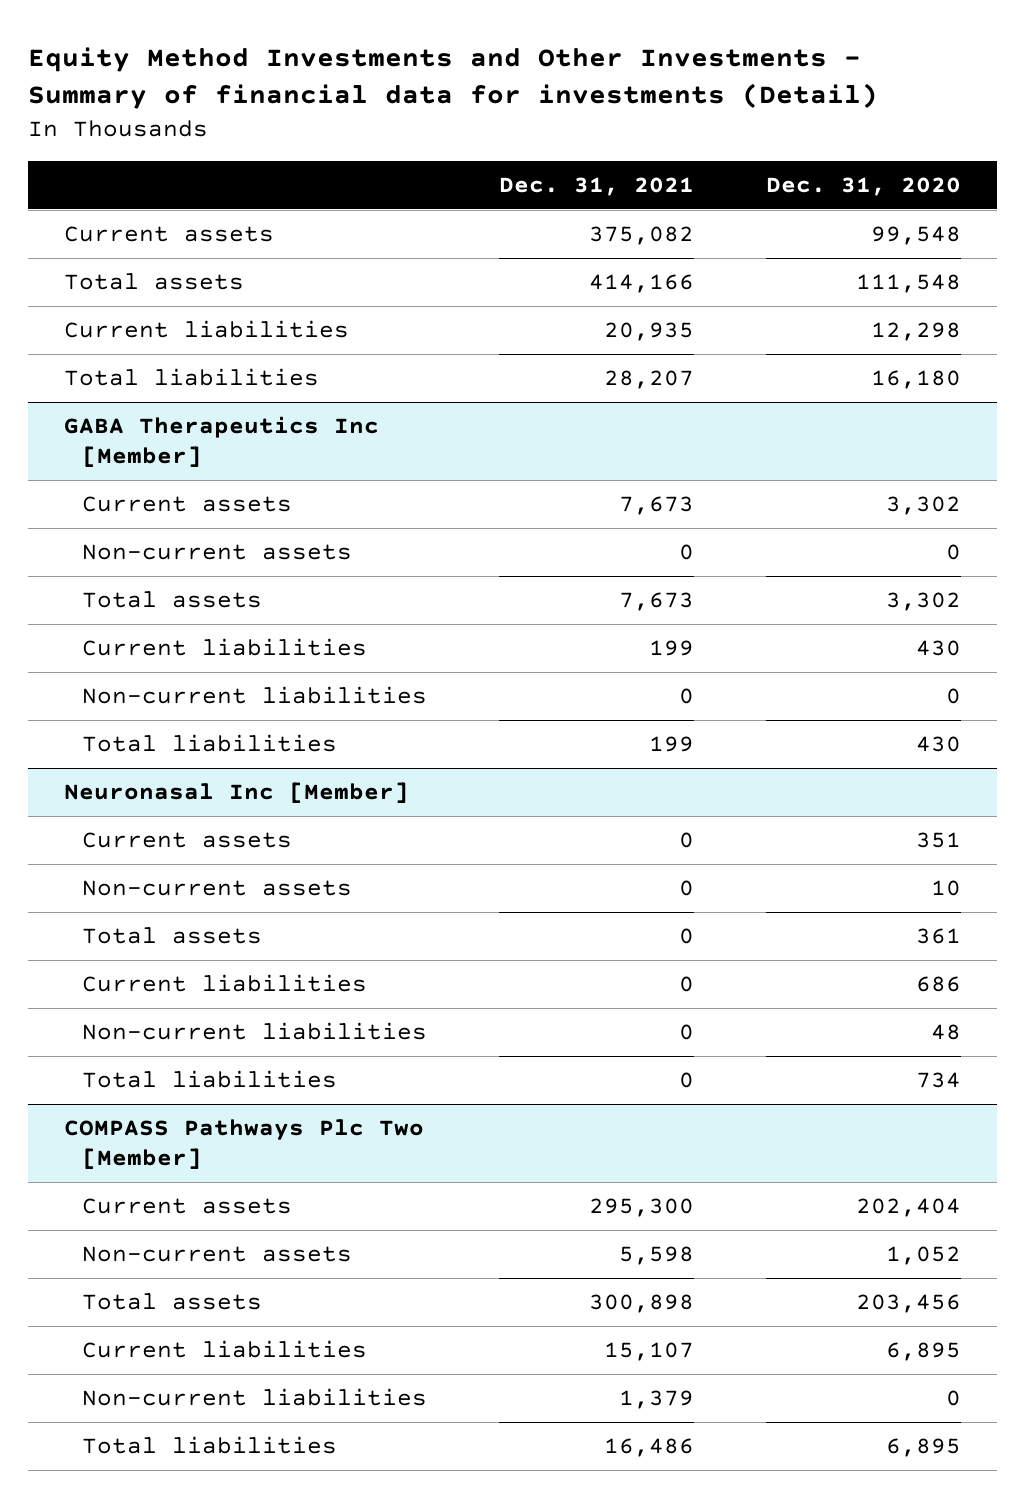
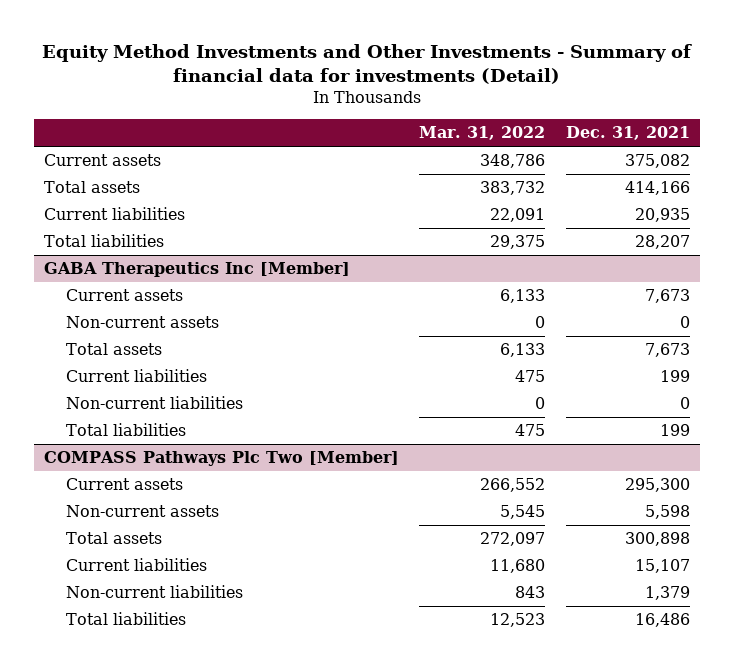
- | Dec. 31, 2021 | Dec. 31, 2020
+ | Mar. 31, 2022 | Dec. 31, 2021
- Neuronasal Inc [Member]
- Current assets | 0 | 351
- Non-current assets | 0 | 10
- Total assets | 0 | 361
- Current liabilities | 0 | 686
- Non-current liabilities | 0 | 48
- Total liabilities | 0 | 734

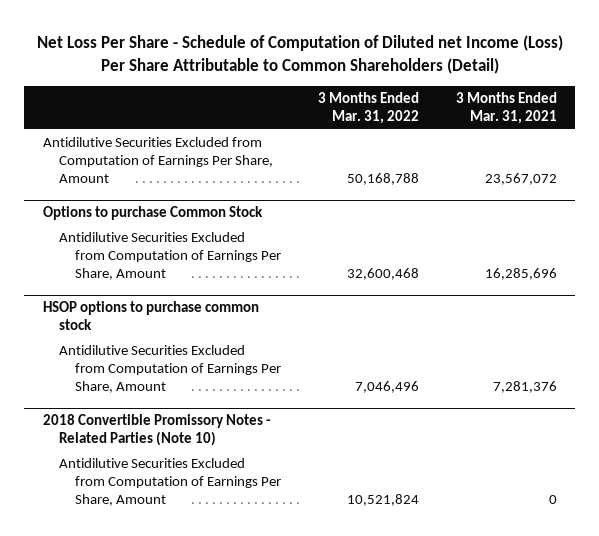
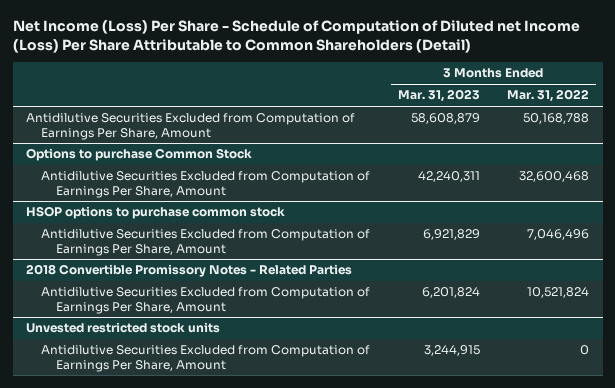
- Net Loss Per Share - Schedule of Computation of Diluted net Income (Loss) Per Share Attributable to Common Shareholders (Detail)
+ Net Income (Loss) Per Share - Schedule of Computation of Diluted net Income (Loss) Per Share Attributable to Common Shareholders (Detail)
- | 3 Months Ended Mar. 31, 2022 | 3 Months Ended Mar. 31, 2021
+ | 3 Months Ended Mar. 31, 2023 | 3 Months Ended Mar. 31, 2022
- 2018 Convertible Promissory Notes - Related Parties (Note 10)
+ 2018 Convertible Promissory Notes - Related Parties
+ Unvested restricted stock units
+ Antidilutive Securities Excluded from Computation of Earnings Per Share, Amount | 3,244,915 | 0

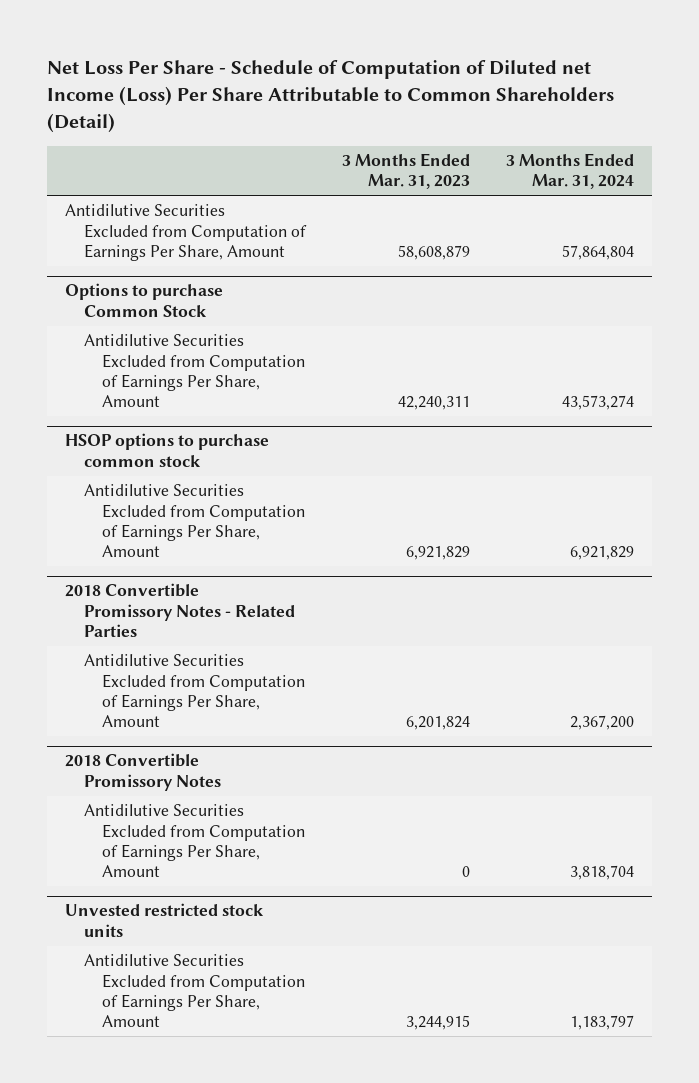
- Net Income (Loss) Per Share - Schedule of Computation of Diluted net Income (Loss) Per Share Attributable to Common Shareholders (Detail)
+ Net Loss Per Share - Schedule of Computation of Diluted net Income (Loss) Per Share Attributable to Common Shareholders (Detail)
- | 3 Months Ended Mar. 31, 2023 | 3 Months Ended Mar. 31, 2022
+ | 3 Months Ended Mar. 31, 2023 | 3 Months Ended Mar. 31, 2024
+ 2018 Convertible Promissory Notes
+ Antidilutive Securities Excluded from Computation of Earnings Per Share, Amount | 0 | 3,818,704

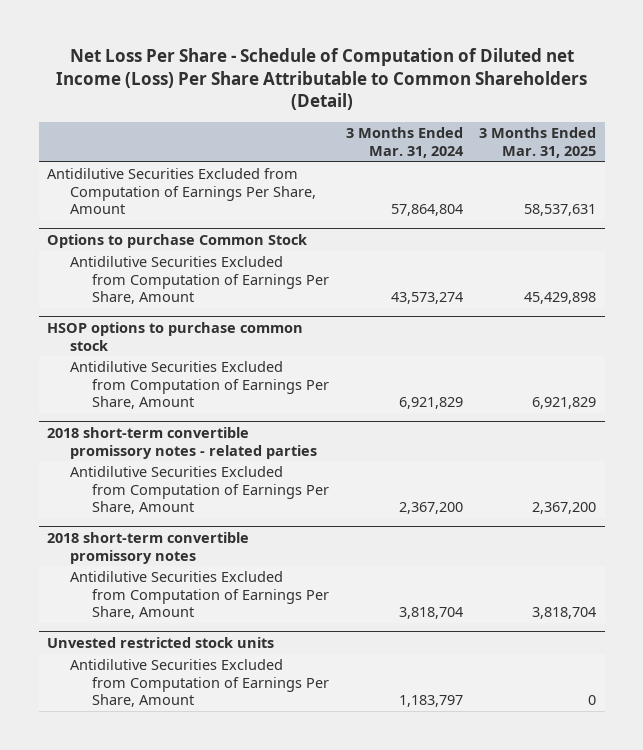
- | 3 Months Ended Mar. 31, 2023 | 3 Months Ended Mar. 31, 2024
+ | 3 Months Ended Mar. 31, 2024 | 3 Months Ended Mar. 31, 2025
- 2018 Convertible Promissory Notes - Related Parties
+ 2018 short-term convertible promissory notes - related parties
- 2018 Convertible Promissory Notes
+ 2018 short-term convertible promissory notes

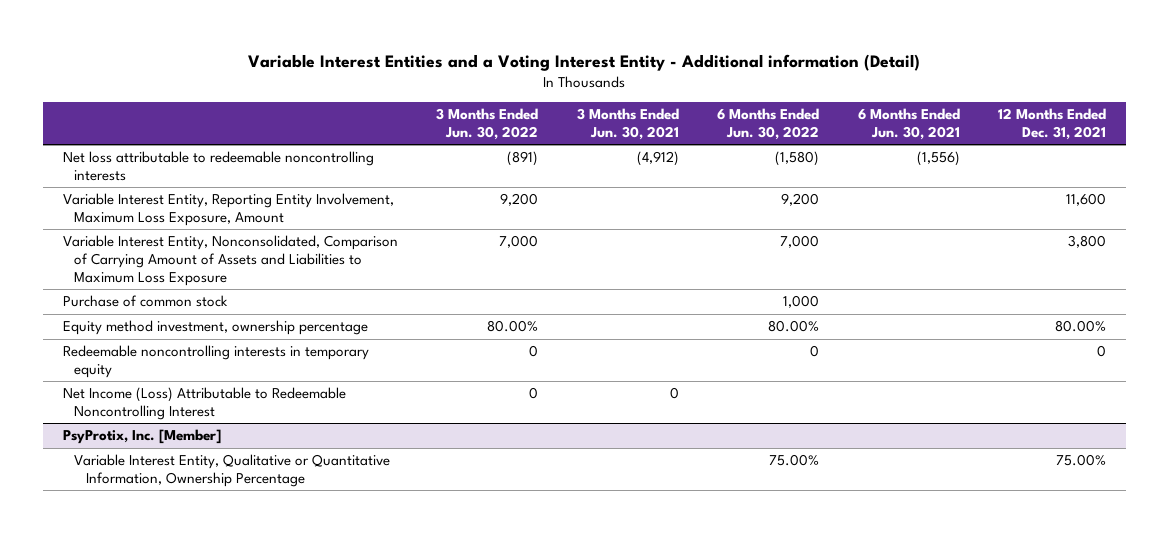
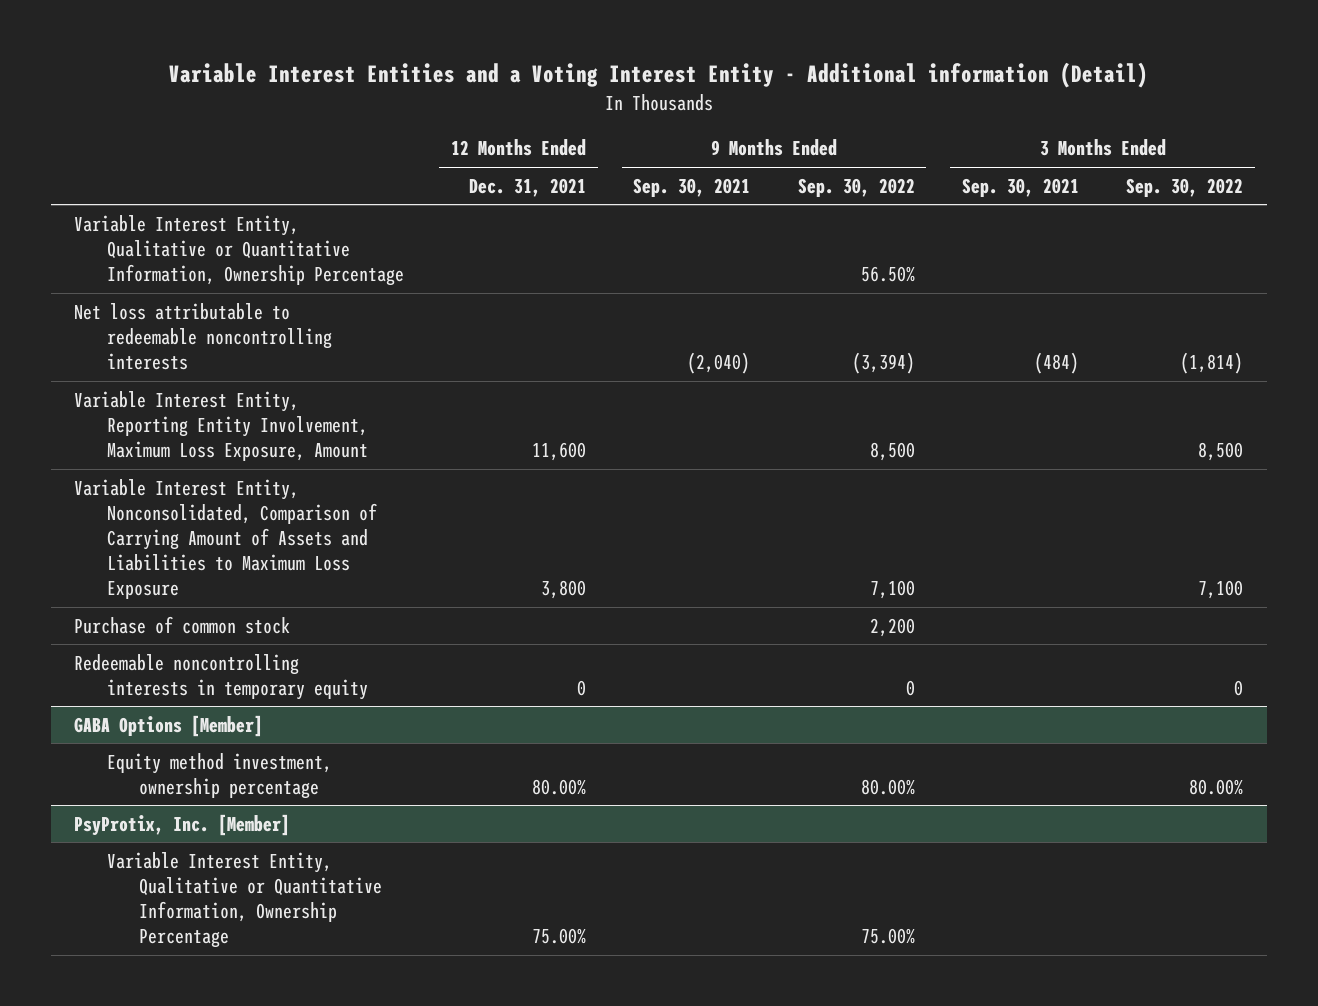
- | 3 Months Ended Jun. 30, 2022 | 3 Months Ended Jun. 30, 2021 | 6 Months Ended Jun. 30, 2022 | 6 Months Ended Jun. 30, 2021 | 12 Months Ended Dec. 31, 2021
+ | 12 Months Ended Dec. 31, 2021 | 9 Months Ended Sep. 30, 2021 | 9 Months Ended Sep. 30, 2022 | 3 Months Ended Sep. 30, 2021 | 3 Months Ended Sep. 30, 2022
+ Variable Interest Entity, Qualitative or Quantitative Information, Ownership Percentage | | | 56.50% | |
- Equity method investment, ownership percentage | 80.00% | | 80.00% | | 80.00%
- Net Income (Loss) Attributable to Redeemable Noncontrolling Interest | 0 | 0 | | |
+ GABA Options [Member]
+ Equity method investment, ownership percentage | 80.00% | | 80.00% | | 80.00%

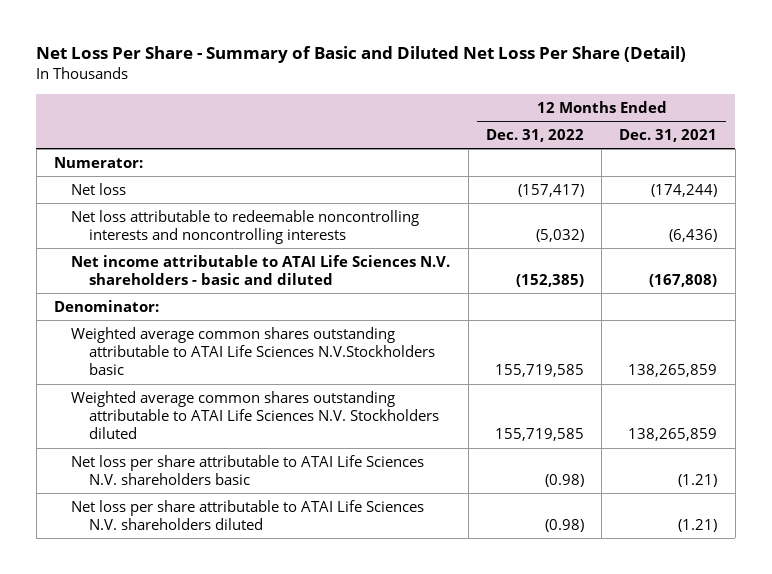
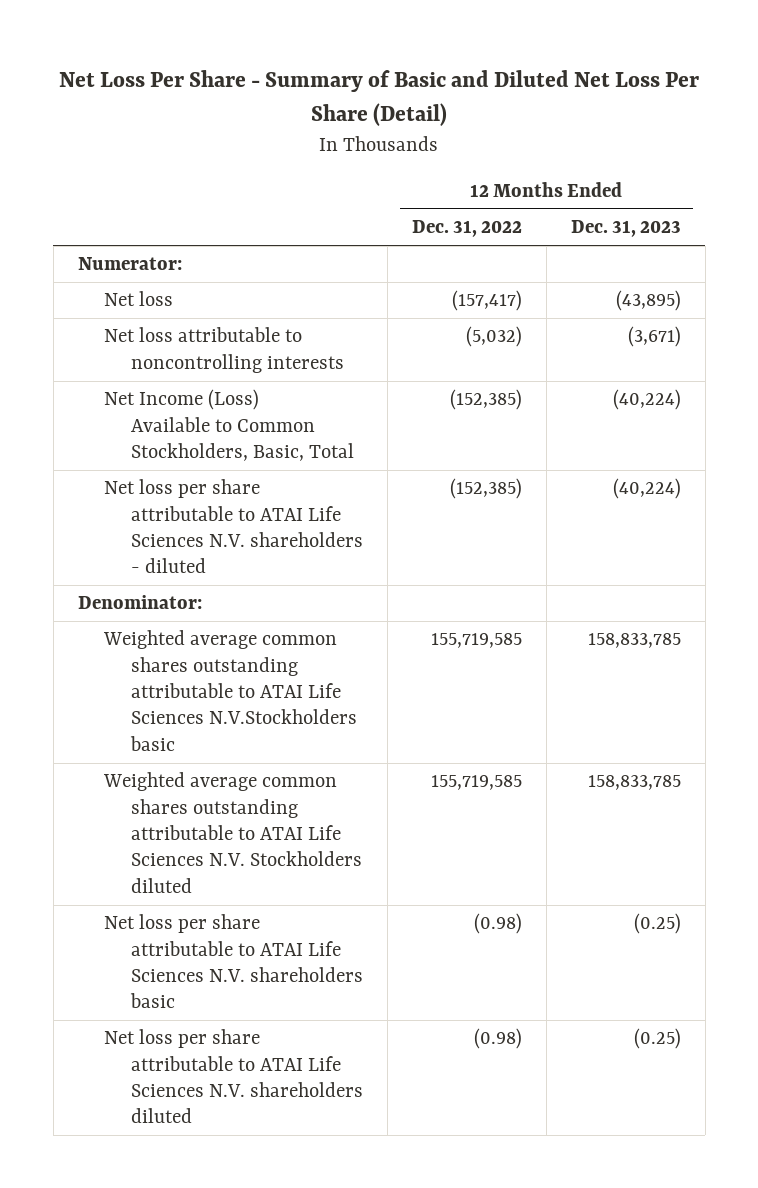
- | 12 Months Ended Dec. 31, 2022 | 12 Months Ended Dec. 31, 2021
+ | 12 Months Ended Dec. 31, 2022 | 12 Months Ended Dec. 31, 2023
- Net loss attributable to redeemable noncontrolling interests and noncontrolling interests | (5,032) | (6,436)
- Net income attributable to ATAI Life Sciences N.V. shareholders - basic and diluted | (152,385) | (167,808)
+ Net loss attributable to noncontrolling interests | (5,032) | (3,671)
+ Net Income (Loss) Available to Common Stockholders, Basic, Total | (152,385) | (40,224)
+ Net loss per share attributable to ATAI Life Sciences N.V. shareholders - diluted | (152,385) | (40,224)

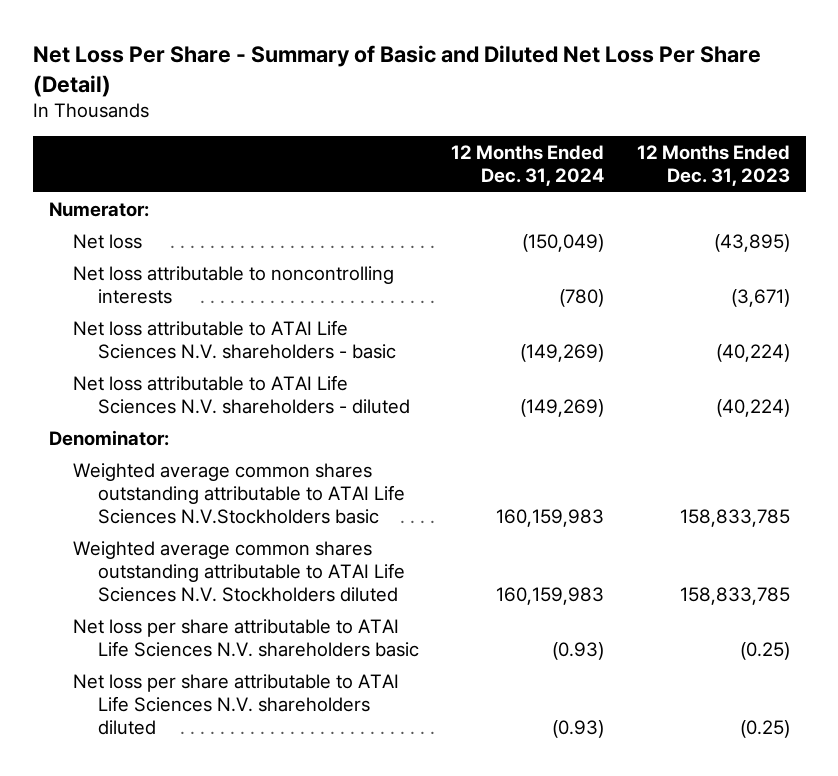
- | 12 Months Ended Dec. 31, 2022 | 12 Months Ended Dec. 31, 2023
+ | 12 Months Ended Dec. 31, 2024 | 12 Months Ended Dec. 31, 2023
- Net Income (Loss) Available to Common Stockholders, Basic, Total | (152,385) | (40,224)
- Net loss per share attributable to ATAI Life Sciences N.V. shareholders - diluted | (152,385) | (40,224)
+ Net loss attributable to ATAI Life Sciences N.V. shareholders - basic | (149,269) | (40,224)
+ Net loss attributable to ATAI Life Sciences N.V. shareholders - diluted | (149,269) | (40,224)

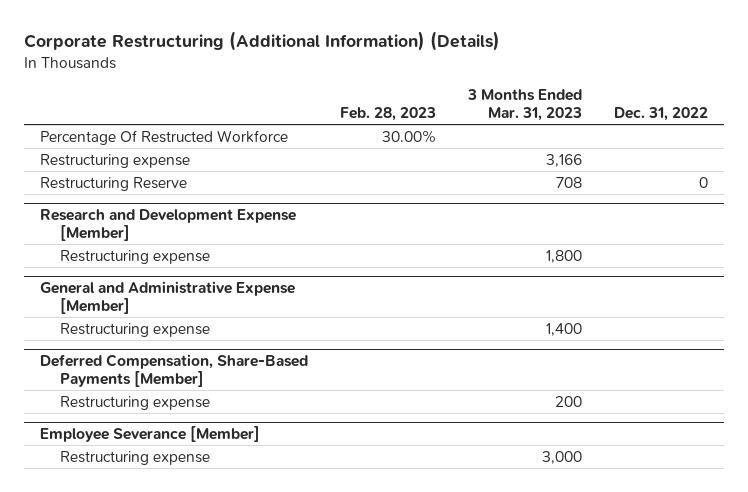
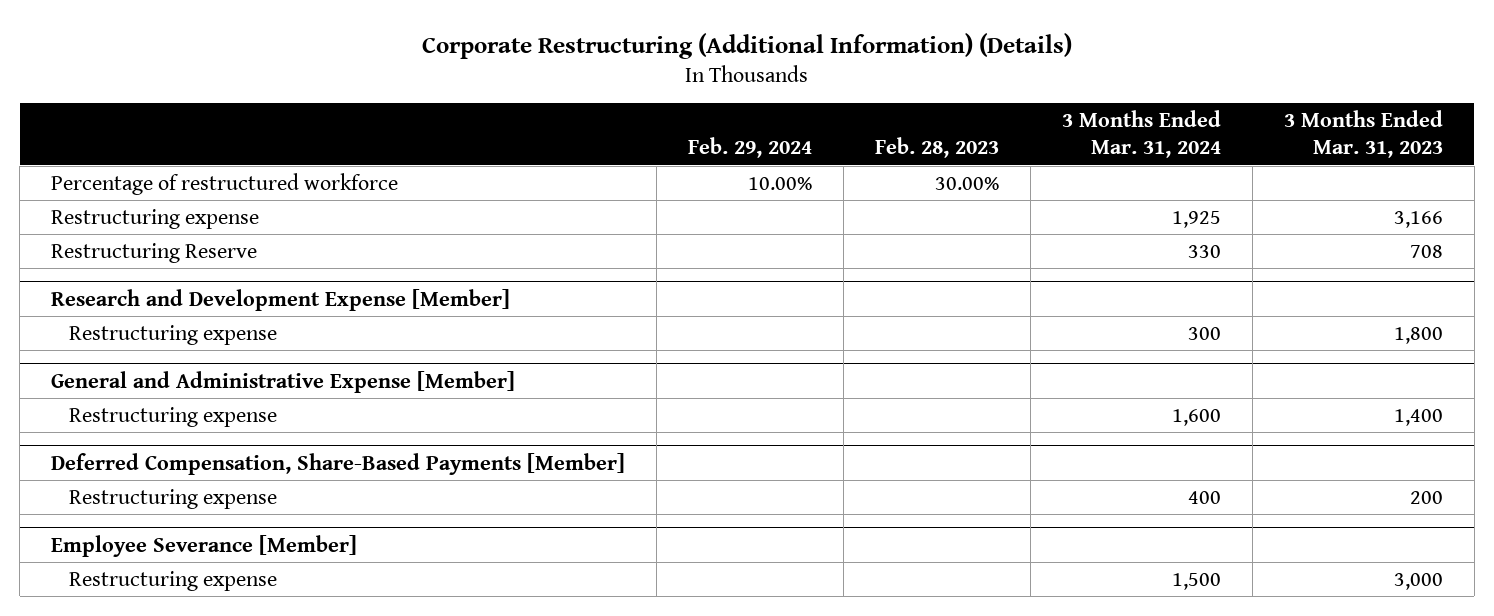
- | Feb. 28, 2023 | 3 Months Ended Mar. 31, 2023 | Dec. 31, 2022
+ | Feb. 29, 2024 | Feb. 28, 2023 | 3 Months Ended Mar. 31, 2024 | 3 Months Ended Mar. 31, 2023
- Percentage Of Restructed Workforce | 30.00% | |
+ Percentage of restructured workforce | 10.00% | 30.00% | |

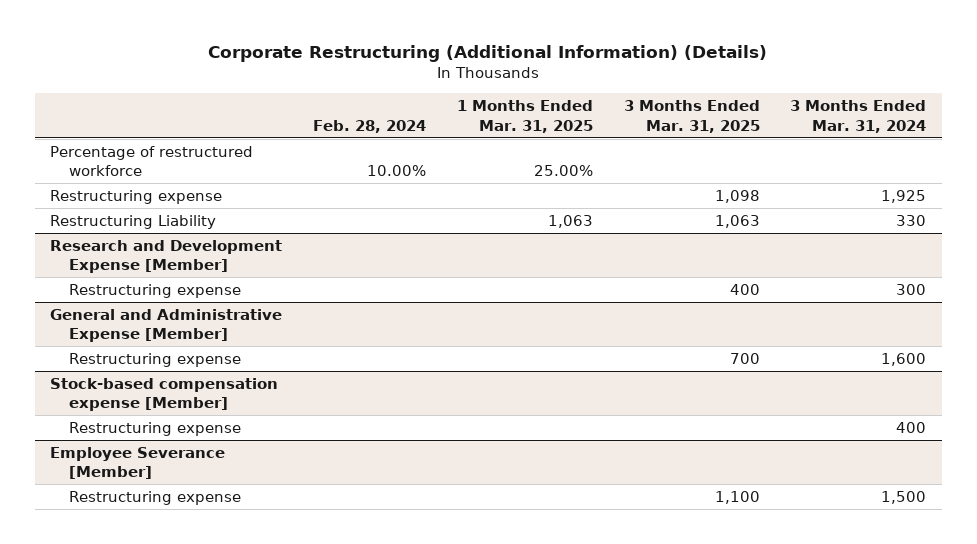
- | Feb. 29, 2024 | Feb. 28, 2023 | 3 Months Ended Mar. 31, 2024 | 3 Months Ended Mar. 31, 2023
+ | Feb. 28, 2024 | 1 Months Ended Mar. 31, 2025 | 3 Months Ended Mar. 31, 2025 | 3 Months Ended Mar. 31, 2024
- Restructuring Reserve | | | 330 | 708
+ Restructuring Liability | | 1,063 | 1,063 | 330
- Deferred Compensation, Share-Based Payments [Member]
+ Stock-based compensation expense [Member]

